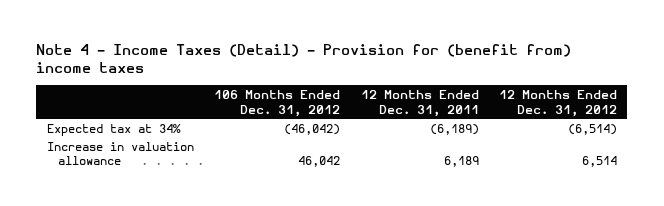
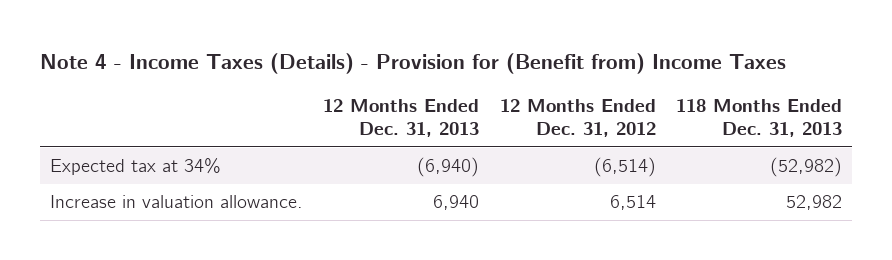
- Note 4 - Income Taxes (Detail) - Provision for (benefit from) income taxes
+ Note 4 - Income Taxes (Details) - Provision for (Benefit from) Income Taxes
- | 106 Months Ended Dec. 31, 2012 | 12 Months Ended Dec. 31, 2011 | 12 Months Ended Dec. 31, 2012
+ | 12 Months Ended Dec. 31, 2013 | 12 Months Ended Dec. 31, 2012 | 118 Months Ended Dec. 31, 2013
- Increase in valuation allowance | 46,042 | 6,189 | 6,514
+ Increase in valuation allowance. | 6,940 | 6,514 | 52,982

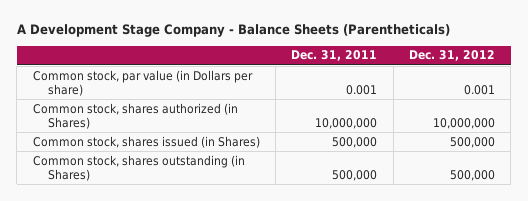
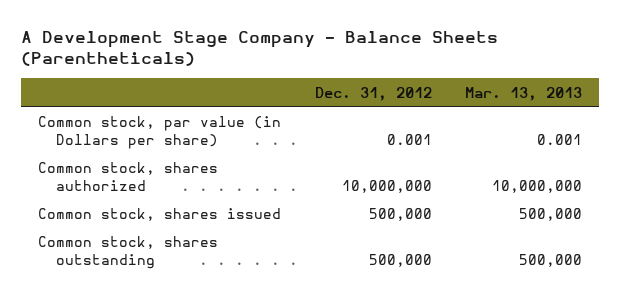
- | Dec. 31, 2011 | Dec. 31, 2012
+ | Dec. 31, 2012 | Mar. 13, 2013
- Common stock, shares authorized (in Shares) | 10,000,000 | 10,000,000
- Common stock, shares issued (in Shares) | 500,000 | 500,000
- Common stock, shares outstanding (in Shares) | 500,000 | 500,000
+ Common stock, shares authorized | 10,000,000 | 10,000,000
+ Common stock, shares issued | 500,000 | 500,000
+ Common stock, shares outstanding | 500,000 | 500,000

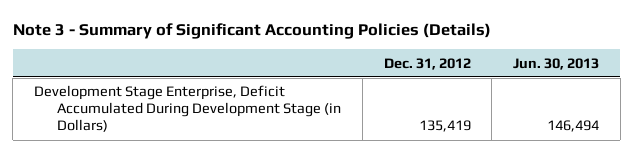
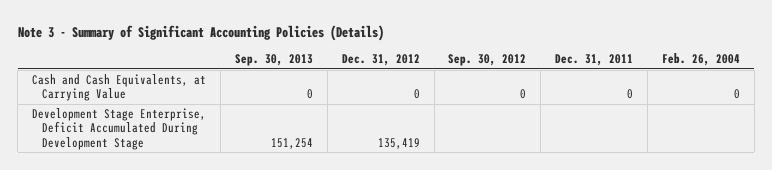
- | Dec. 31, 2012 | Jun. 30, 2013
+ | Sep. 30, 2013 | Dec. 31, 2012 | Sep. 30, 2012 | Dec. 31, 2011 | Feb. 26, 2004
- Development Stage Enterprise, Deficit Accumulated During Development Stage (in Dollars) | 135,419 | 146,494
+ Cash and Cash Equivalents, at Carrying Value | 0 | 0 | 0 | 0 | 0
+ Development Stage Enterprise, Deficit Accumulated During Development Stage | 151,254 | 135,419 | | |

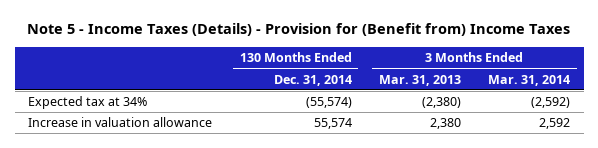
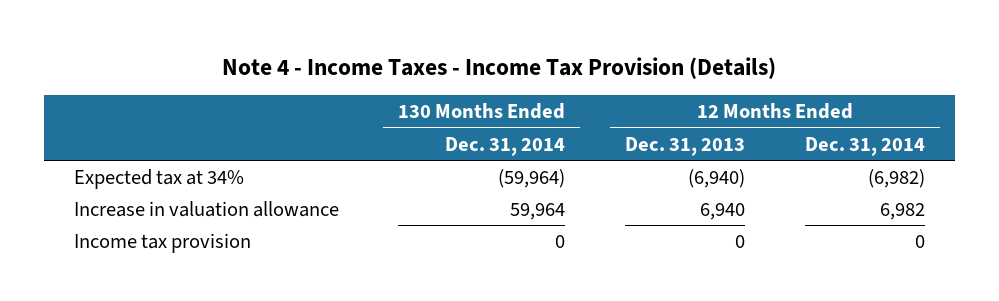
- Note 5 - Income Taxes (Details) - Provision for (Benefit from) Income Taxes
+ Note 4 - Income Taxes - Income Tax Provision (Details)
- | 130 Months Ended Dec. 31, 2014 | 3 Months Ended Mar. 31, 2013 | 3 Months Ended Mar. 31, 2014
+ | 130 Months Ended Dec. 31, 2014 | 12 Months Ended Dec. 31, 2013 | 12 Months Ended Dec. 31, 2014
- Expected tax at 34% | (55,574) | (2,380) | (2,592)
- Increase in valuation allowance | 55,574 | 2,380 | 2,592
+ Expected tax at 34% | (59,964) | (6,940) | (6,982)
+ Increase in valuation allowance | 59,964 | 6,940 | 6,982
+ Income tax provision | 0 | 0 | 0

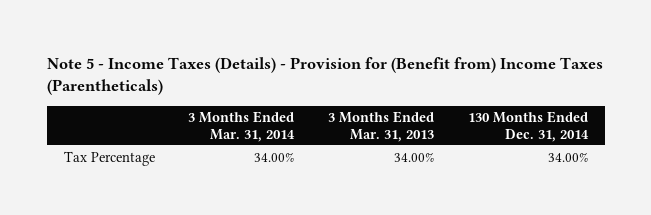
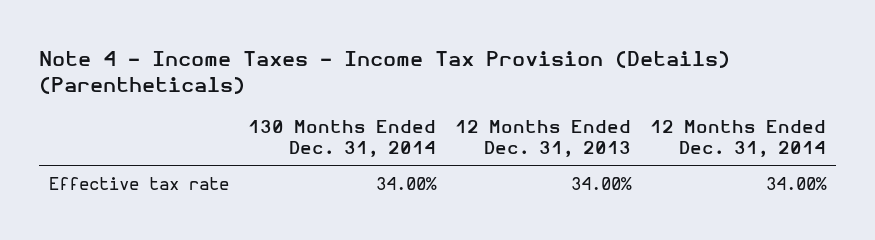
- Note 5 - Income Taxes (Details) - Provision for (Benefit from) Income Taxes (Parentheticals)
+ Note 4 - Income Taxes - Income Tax Provision (Details) (Parentheticals)
- | 3 Months Ended Mar. 31, 2014 | 3 Months Ended Mar. 31, 2013 | 130 Months Ended Dec. 31, 2014
+ | 130 Months Ended Dec. 31, 2014 | 12 Months Ended Dec. 31, 2013 | 12 Months Ended Dec. 31, 2014
- Tax Percentage | 34.00% | 34.00% | 34.00%
+ Effective tax rate | 34.00% | 34.00% | 34.00%

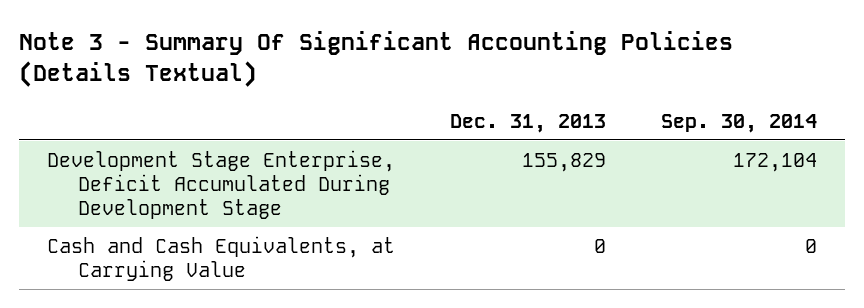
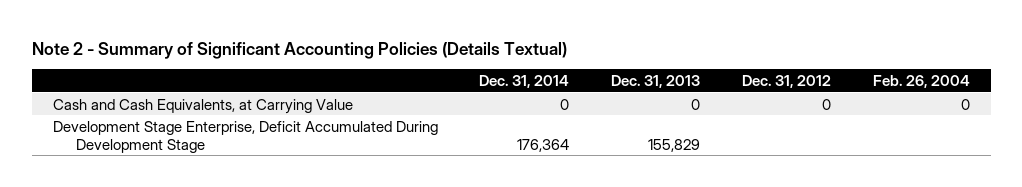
- Note 3 - Summary Of Significant Accounting Policies (Details Textual)
+ Note 2 - Summary of Significant Accounting Policies (Details Textual)
- | Dec. 31, 2013 | Sep. 30, 2014
+ | Dec. 31, 2014 | Dec. 31, 2013 | Dec. 31, 2012 | Feb. 26, 2004
moved down: Development Stage Enterprise, Deficit Accumulated During Development Stage | 176,364 | 155,829 | |

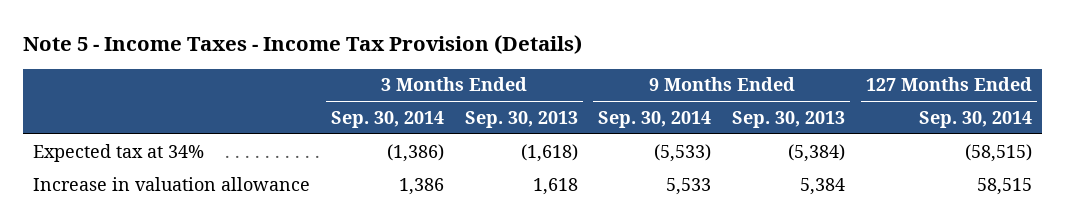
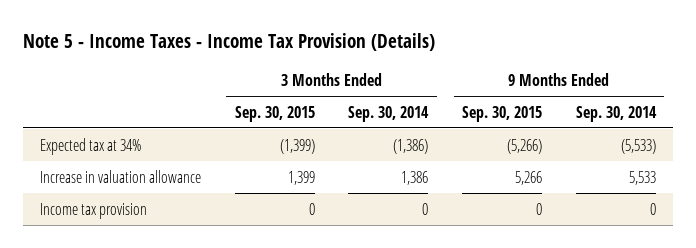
- | 3 Months Ended Sep. 30, 2014 | 3 Months Ended Sep. 30, 2013 | 9 Months Ended Sep. 30, 2014 | 9 Months Ended Sep. 30, 2013 | 127 Months Ended Sep. 30, 2014
+ | 3 Months Ended Sep. 30, 2015 | 3 Months Ended Sep. 30, 2014 | 9 Months Ended Sep. 30, 2015 | 9 Months Ended Sep. 30, 2014
+ Income tax provision | 0 | 0 | 0 | 0

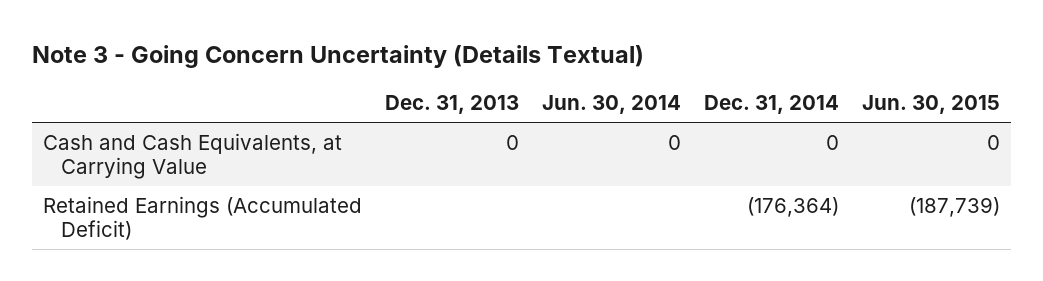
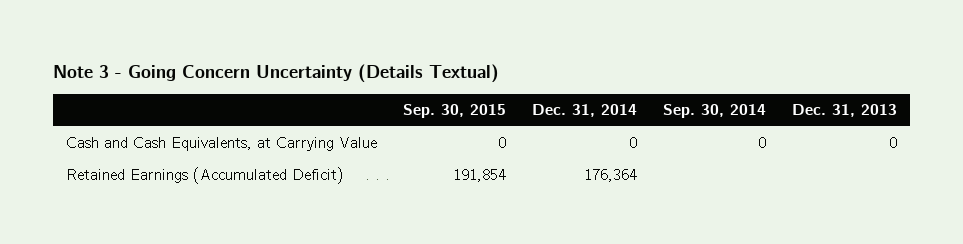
- | Dec. 31, 2013 | Jun. 30, 2014 | Dec. 31, 2014 | Jun. 30, 2015
+ | Sep. 30, 2015 | Dec. 31, 2014 | Sep. 30, 2014 | Dec. 31, 2013
- Retained Earnings (Accumulated Deficit) | | | (176,364) | (187,739)
+ Retained Earnings (Accumulated Deficit) | 191,854 | 176,364 | |

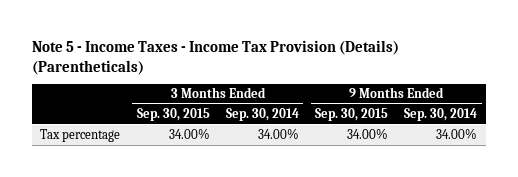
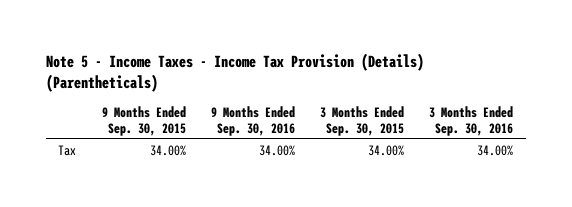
- | 3 Months Ended Sep. 30, 2015 | 3 Months Ended Sep. 30, 2014 | 9 Months Ended Sep. 30, 2015 | 9 Months Ended Sep. 30, 2014
+ | 9 Months Ended Sep. 30, 2015 | 9 Months Ended Sep. 30, 2016 | 3 Months Ended Sep. 30, 2015 | 3 Months Ended Sep. 30, 2016
- Tax percentage | 34.00% | 34.00% | 34.00% | 34.00%
+ Tax | 34.00% | 34.00% | 34.00% | 34.00%

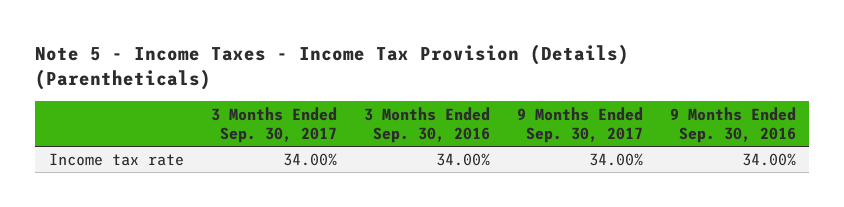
- | 9 Months Ended Sep. 30, 2015 | 9 Months Ended Sep. 30, 2016 | 3 Months Ended Sep. 30, 2015 | 3 Months Ended Sep. 30, 2016
+ | 3 Months Ended Sep. 30, 2017 | 3 Months Ended Sep. 30, 2016 | 9 Months Ended Sep. 30, 2017 | 9 Months Ended Sep. 30, 2016
- Tax | 34.00% | 34.00% | 34.00% | 34.00%
+ Income tax rate | 34.00% | 34.00% | 34.00% | 34.00%

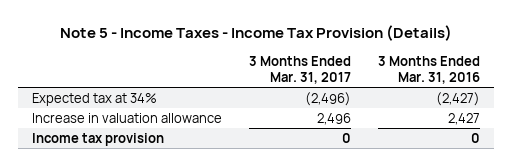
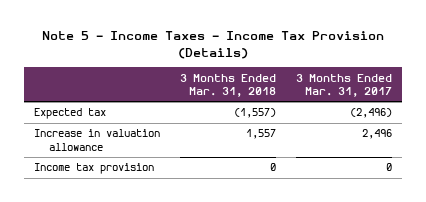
- | 3 Months Ended Mar. 31, 2017 | 3 Months Ended Mar. 31, 2016
+ | 3 Months Ended Mar. 31, 2018 | 3 Months Ended Mar. 31, 2017
- Expected tax at 34% | (2,496) | (2,427)
+ Expected tax | (1,557) | (2,496)

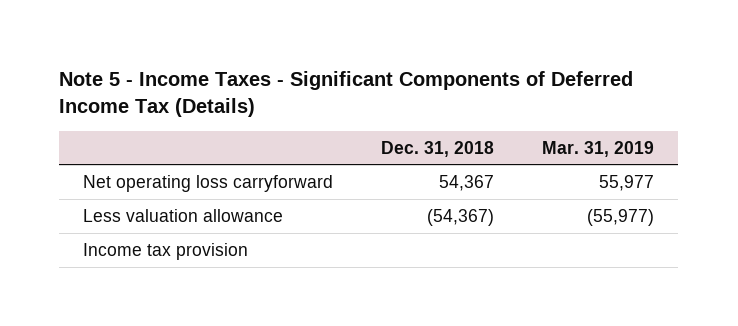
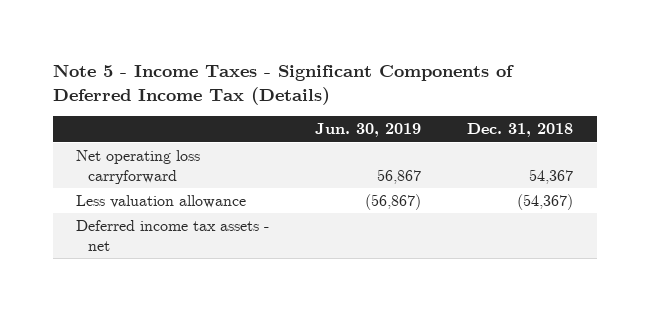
- | Dec. 31, 2018 | Mar. 31, 2019
+ | Jun. 30, 2019 | Dec. 31, 2018
- Income tax provision
+ Deferred income tax assets - net

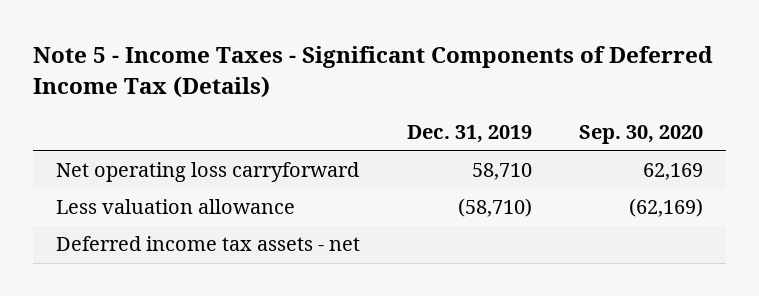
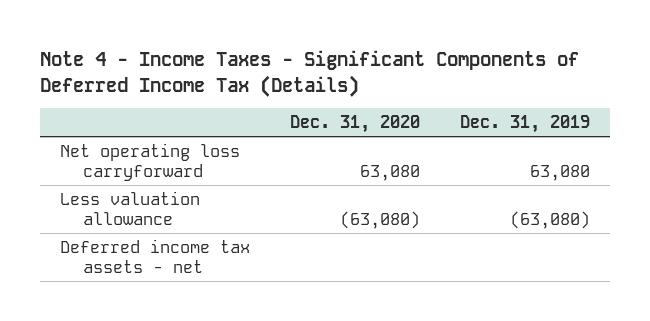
- Note 5 - Income Taxes - Significant Components of Deferred Income Tax (Details)
+ Note 4 - Income Taxes - Significant Components of Deferred Income Tax (Details)
- | Dec. 31, 2019 | Sep. 30, 2020
+ | Dec. 31, 2020 | Dec. 31, 2019
- Net operating loss carryforward | 58,710 | 62,169
- Less valuation allowance | (58,710) | (62,169)
+ Net operating loss carryforward | 63,080 | 63,080
+ Less valuation allowance | (63,080) | (63,080)

